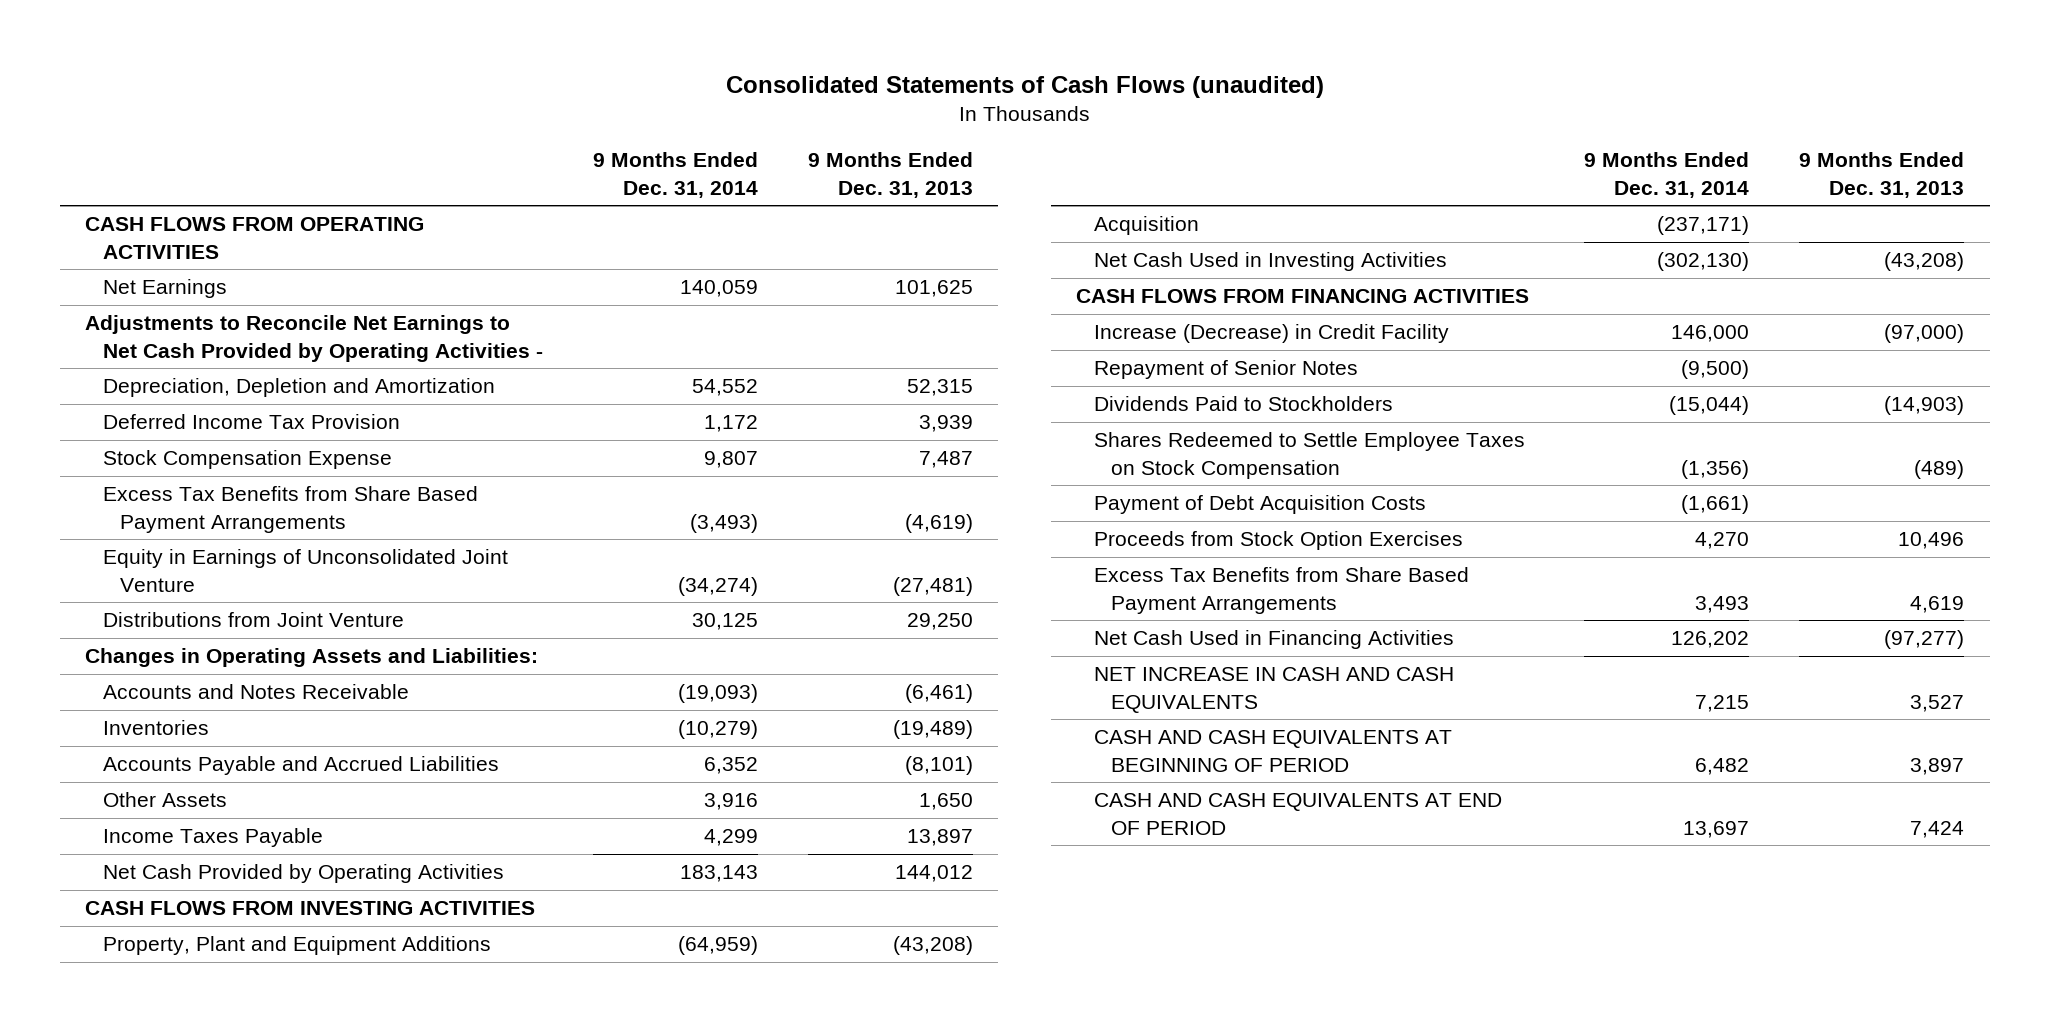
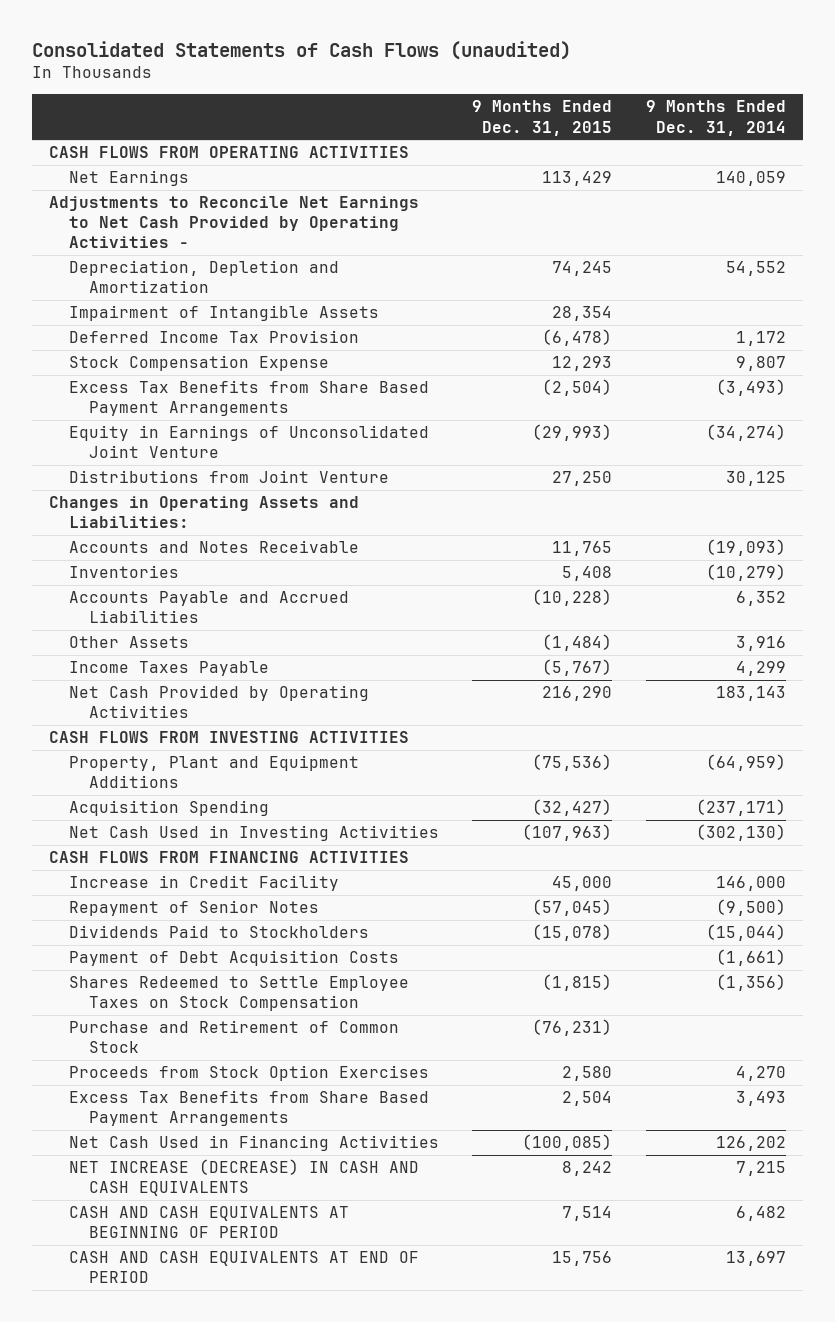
- | 9 Months Ended Dec. 31, 2014 | 9 Months Ended Dec. 31, 2013
+ | 9 Months Ended Dec. 31, 2015 | 9 Months Ended Dec. 31, 2014
+ Impairment of Intangible Assets | 28,354 |
- Acquisition | (237,171) |
+ Acquisition Spending | (32,427) | (237,171)
- Increase (Decrease) in Credit Facility | 146,000 | (97,000)
+ Increase in Credit Facility | 45,000 | 146,000
moved down: Shares Redeemed to Settle Employee Taxes on Stock Compensation | (1,815) | (1,356)
+ Purchase and Retirement of Common Stock | (76,231) |
- NET INCREASE IN CASH AND CASH EQUIVALENTS | 7,215 | 3,527
+ NET INCREASE (DECREASE) IN CASH AND CASH EQUIVALENTS | 8,242 | 7,215

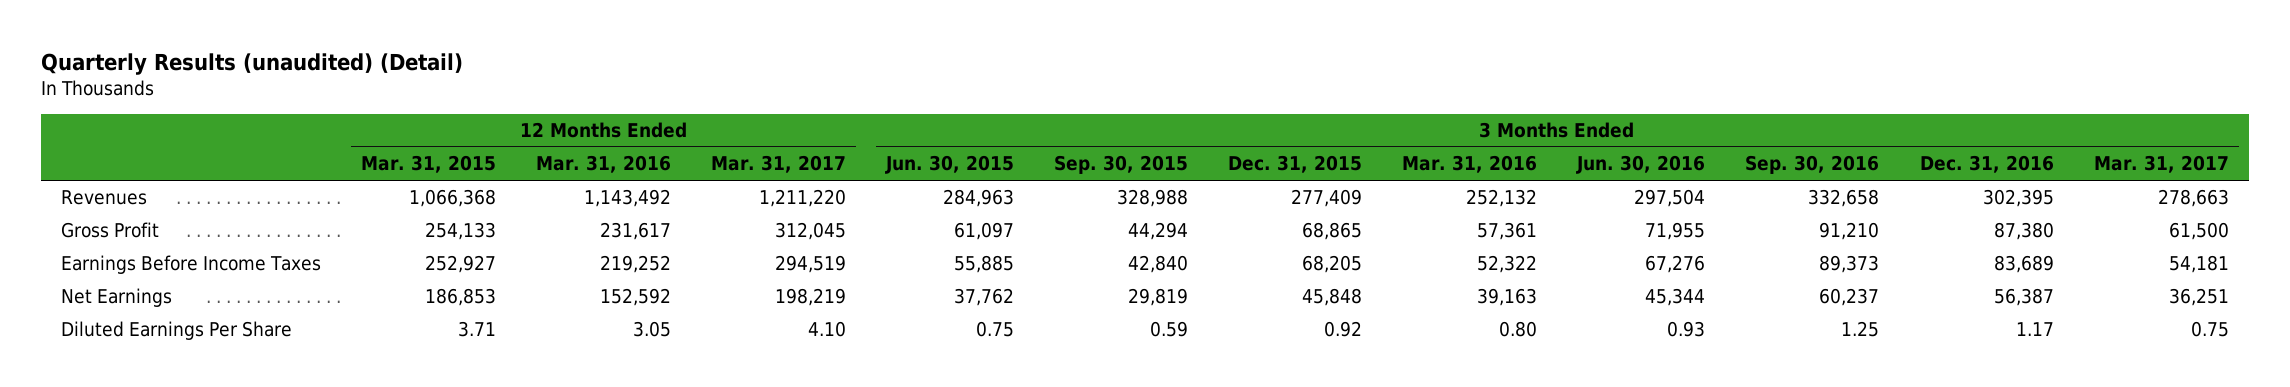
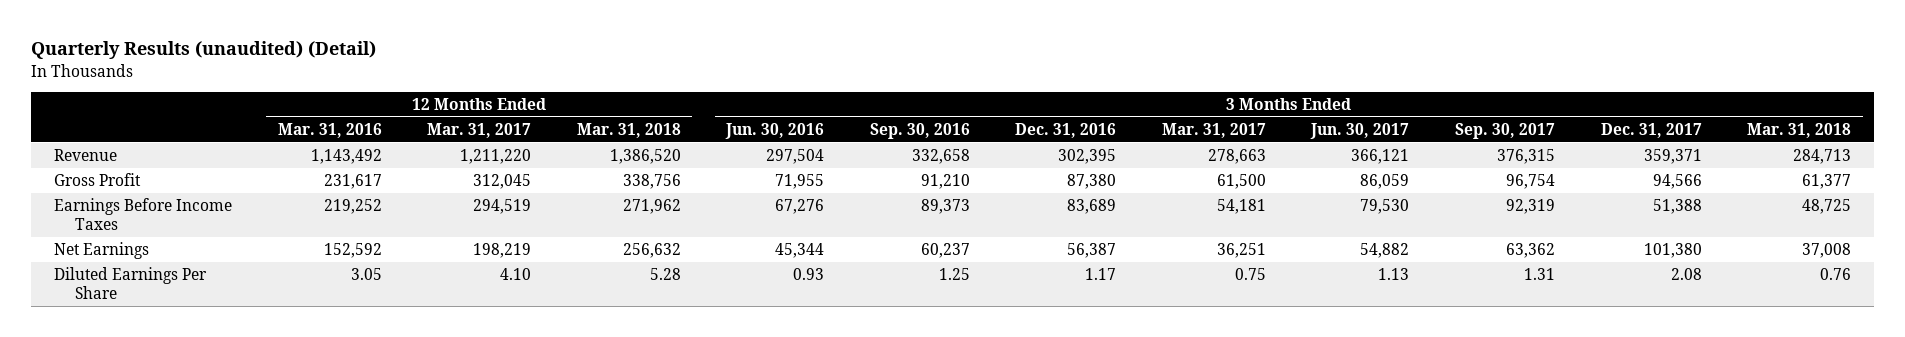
- | 12 Months Ended Mar. 31, 2015 | 12 Months Ended Mar. 31, 2016 | 12 Months Ended Mar. 31, 2017 | 3 Months Ended Jun. 30, 2015 | 3 Months Ended Sep. 30, 2015 | 3 Months Ended Dec. 31, 2015 | 3 Months Ended Mar. 31, 2016 | 3 Months Ended Jun. 30, 2016 | 3 Months Ended Sep. 30, 2016 | 3 Months Ended Dec. 31, 2016 | 3 Months Ended Mar. 31, 2017
+ | 12 Months Ended Mar. 31, 2016 | 12 Months Ended Mar. 31, 2017 | 12 Months Ended Mar. 31, 2018 | 3 Months Ended Jun. 30, 2016 | 3 Months Ended Sep. 30, 2016 | 3 Months Ended Dec. 31, 2016 | 3 Months Ended Mar. 31, 2017 | 3 Months Ended Jun. 30, 2017 | 3 Months Ended Sep. 30, 2017 | 3 Months Ended Dec. 31, 2017 | 3 Months Ended Mar. 31, 2018
- Revenues | 1,066,368 | 1,143,492 | 1,211,220 | 284,963 | 328,988 | 277,409 | 252,132 | 297,504 | 332,658 | 302,395 | 278,663
+ Revenue | 1,143,492 | 1,211,220 | 1,386,520 | 297,504 | 332,658 | 302,395 | 278,663 | 366,121 | 376,315 | 359,371 | 284,713

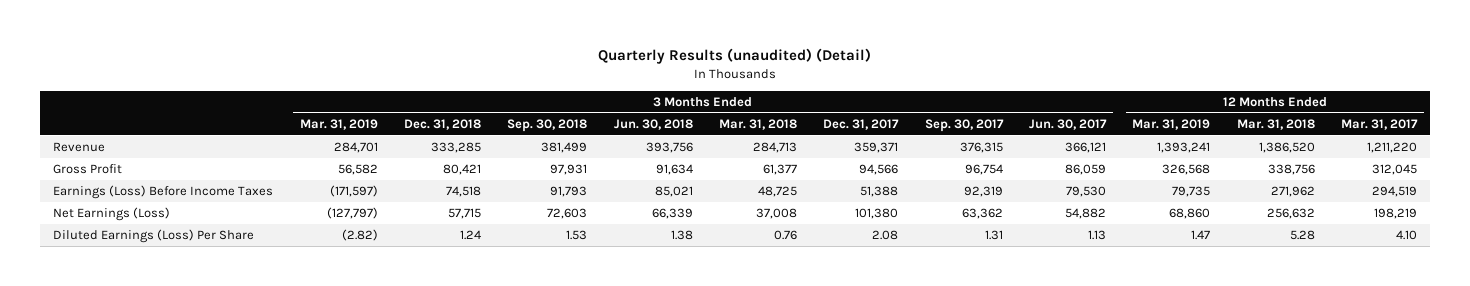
- | 12 Months Ended Mar. 31, 2016 | 12 Months Ended Mar. 31, 2017 | 12 Months Ended Mar. 31, 2018 | 3 Months Ended Jun. 30, 2016 | 3 Months Ended Sep. 30, 2016 | 3 Months Ended Dec. 31, 2016 | 3 Months Ended Mar. 31, 2017 | 3 Months Ended Jun. 30, 2017 | 3 Months Ended Sep. 30, 2017 | 3 Months Ended Dec. 31, 2017 | 3 Months Ended Mar. 31, 2018
+ | 3 Months Ended Mar. 31, 2019 | 3 Months Ended Dec. 31, 2018 | 3 Months Ended Sep. 30, 2018 | 3 Months Ended Jun. 30, 2018 | 3 Months Ended Mar. 31, 2018 | 3 Months Ended Dec. 31, 2017 | 3 Months Ended Sep. 30, 2017 | 3 Months Ended Jun. 30, 2017 | 12 Months Ended Mar. 31, 2019 | 12 Months Ended Mar. 31, 2018 | 12 Months Ended Mar. 31, 2017
- Earnings Before Income Taxes | 219,252 | 294,519 | 271,962 | 67,276 | 89,373 | 83,689 | 54,181 | 79,530 | 92,319 | 51,388 | 48,725
- Net Earnings | 152,592 | 198,219 | 256,632 | 45,344 | 60,237 | 56,387 | 36,251 | 54,882 | 63,362 | 101,380 | 37,008
- Diluted Earnings Per Share | 3.05 | 4.10 | 5.28 | 0.93 | 1.25 | 1.17 | 0.75 | 1.13 | 1.31 | 2.08 | 0.76
+ Earnings (Loss) Before Income Taxes | (171,597) | 74,518 | 91,793 | 85,021 | 48,725 | 51,388 | 92,319 | 79,530 | 79,735 | 271,962 | 294,519
+ Net Earnings (Loss) | (127,797) | 57,715 | 72,603 | 66,339 | 37,008 | 101,380 | 63,362 | 54,882 | 68,860 | 256,632 | 198,219
+ Diluted Earnings (Loss) Per Share | (2.82) | 1.24 | 1.53 | 1.38 | 0.76 | 2.08 | 1.31 | 1.13 | 1.47 | 5.28 | 4.10

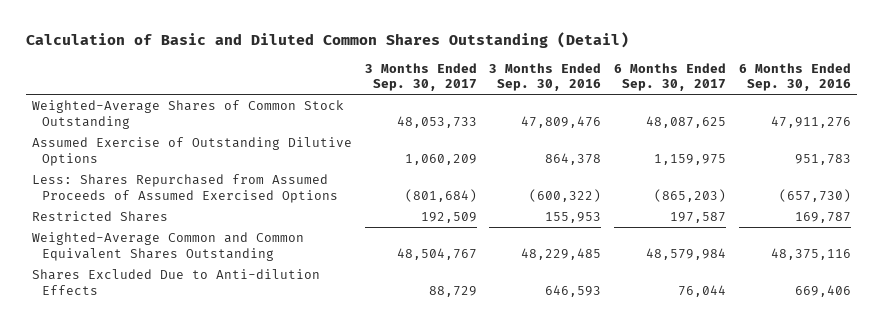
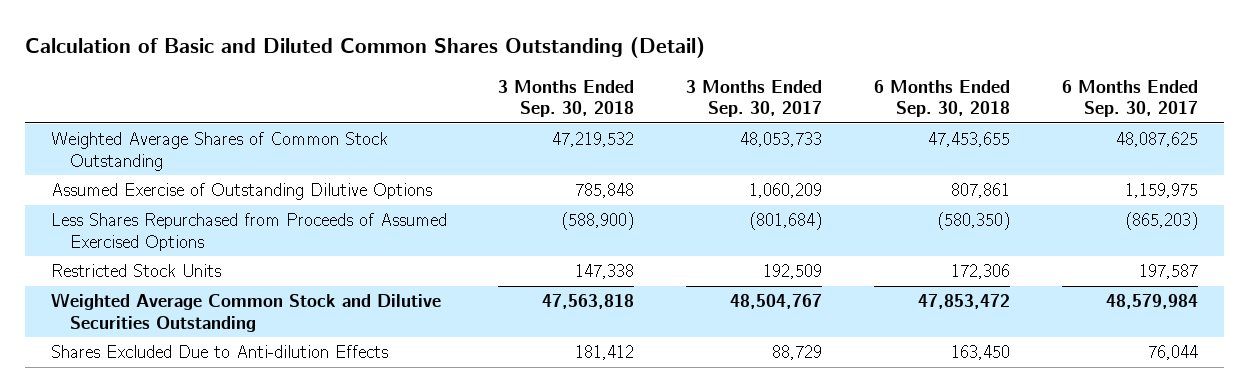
- | 3 Months Ended Sep. 30, 2017 | 3 Months Ended Sep. 30, 2016 | 6 Months Ended Sep. 30, 2017 | 6 Months Ended Sep. 30, 2016
+ | 3 Months Ended Sep. 30, 2018 | 3 Months Ended Sep. 30, 2017 | 6 Months Ended Sep. 30, 2018 | 6 Months Ended Sep. 30, 2017
- Weighted-Average Shares of Common Stock Outstanding | 48,053,733 | 47,809,476 | 48,087,625 | 47,911,276
+ Weighted Average Shares of Common Stock Outstanding | 47,219,532 | 48,053,733 | 47,453,655 | 48,087,625
- Less: Shares Repurchased from Assumed Proceeds of Assumed Exercised Options | (801,684) | (600,322) | (865,203) | (657,730)
- Restricted Shares | 192,509 | 155,953 | 197,587 | 169,787
- Weighted-Average Common and Common Equivalent Shares Outstanding | 48,504,767 | 48,229,485 | 48,579,984 | 48,375,116
+ Less Shares Repurchased from Proceeds of Assumed Exercised Options | (588,900) | (801,684) | (580,350) | (865,203)
+ Restricted Stock Units | 147,338 | 192,509 | 172,306 | 197,587
+ Weighted Average Common Stock and Dilutive Securities Outstanding | 47,563,818 | 48,504,767 | 47,853,472 | 48,579,984

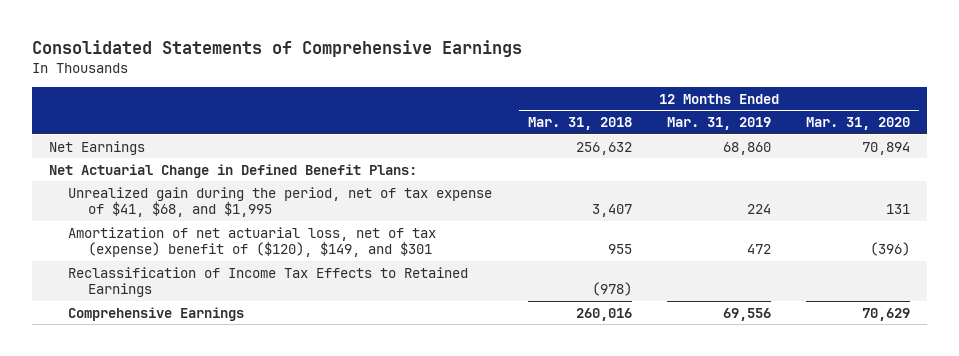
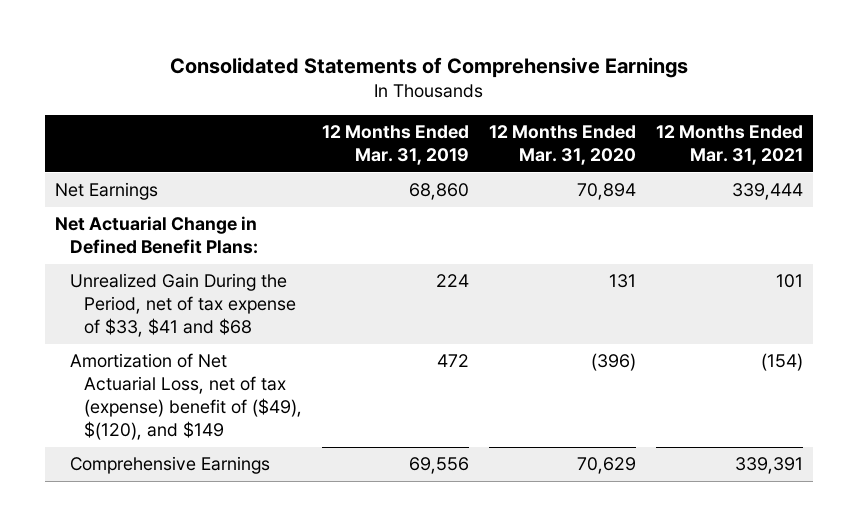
- | 12 Months Ended Mar. 31, 2018 | 12 Months Ended Mar. 31, 2019 | 12 Months Ended Mar. 31, 2020
+ | 12 Months Ended Mar. 31, 2019 | 12 Months Ended Mar. 31, 2020 | 12 Months Ended Mar. 31, 2021
- Unrealized gain during the period, net of tax expense of $41, $68, and $1,995 | 3,407 | 224 | 131
- Amortization of net actuarial loss, net of tax (expense) benefit of ($120), $149, and $301 | 955 | 472 | (396)
- Reclassification of Income Tax Effects to Retained Earnings | (978) | |
+ Unrealized Gain During the Period, net of tax expense of $33, $41 and $68 | 224 | 131 | 101
+ Amortization of Net Actuarial Loss, net of tax (expense) benefit of ($49), $(120), and $149 | 472 | (396) | (154)

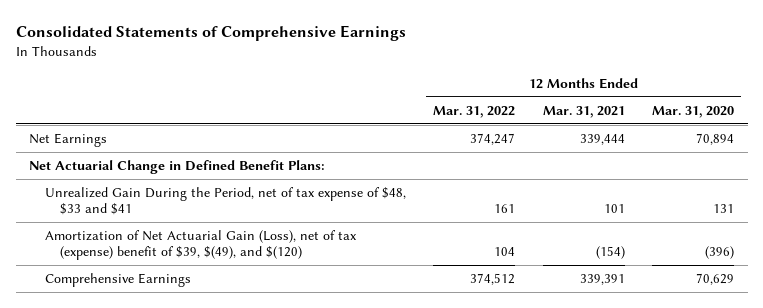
- | 12 Months Ended Mar. 31, 2019 | 12 Months Ended Mar. 31, 2020 | 12 Months Ended Mar. 31, 2021
+ | 12 Months Ended Mar. 31, 2022 | 12 Months Ended Mar. 31, 2021 | 12 Months Ended Mar. 31, 2020
- Unrealized Gain During the Period, net of tax expense of $33, $41 and $68 | 224 | 131 | 101
- Amortization of Net Actuarial Loss, net of tax (expense) benefit of ($49), $(120), and $149 | 472 | (396) | (154)
+ Unrealized Gain During the Period, net of tax expense of $48, $33 and $41 | 161 | 101 | 131
+ Amortization of Net Actuarial Gain (Loss), net of tax (expense) benefit of $39, $(49), and $(120) | 104 | (154) | (396)

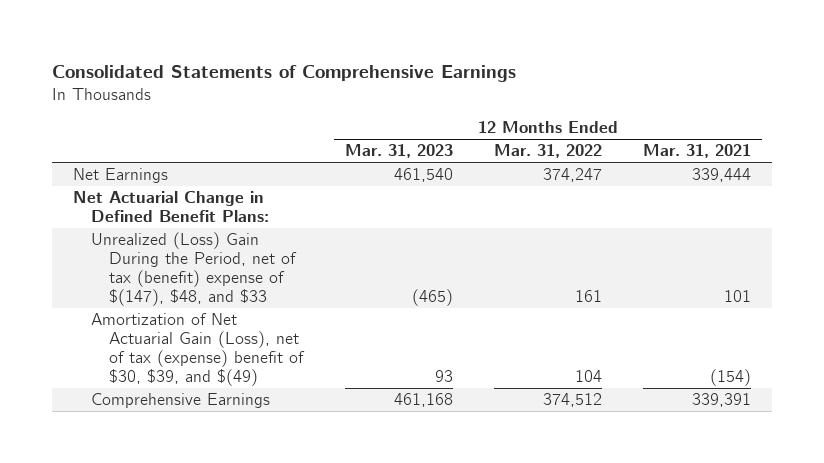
- | 12 Months Ended Mar. 31, 2022 | 12 Months Ended Mar. 31, 2021 | 12 Months Ended Mar. 31, 2020
+ | 12 Months Ended Mar. 31, 2023 | 12 Months Ended Mar. 31, 2022 | 12 Months Ended Mar. 31, 2021
- Unrealized Gain During the Period, net of tax expense of $48, $33 and $41 | 161 | 101 | 131
- Amortization of Net Actuarial Gain (Loss), net of tax (expense) benefit of $39, $(49), and $(120) | 104 | (154) | (396)
+ Unrealized (Loss) Gain During the Period, net of tax (benefit) expense of $(147), $48, and $33 | (465) | 161 | 101
+ Amortization of Net Actuarial Gain (Loss), net of tax (expense) benefit of $30, $39, and $(49) | 93 | 104 | (154)

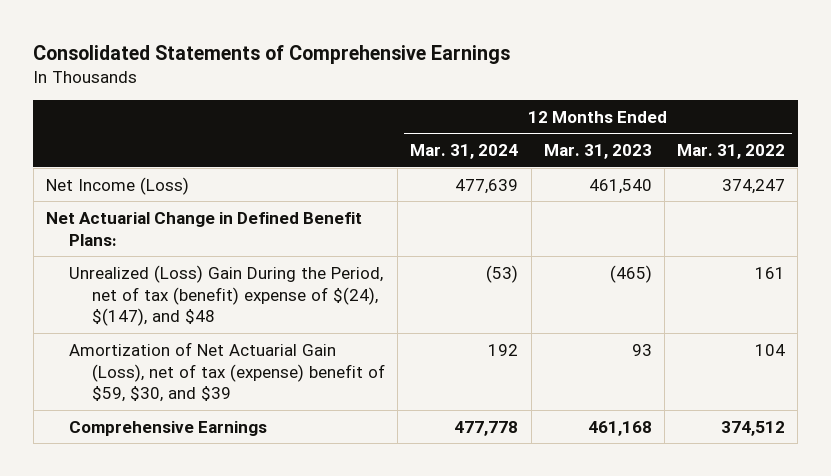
- | 12 Months Ended Mar. 31, 2023 | 12 Months Ended Mar. 31, 2022 | 12 Months Ended Mar. 31, 2021
+ | 12 Months Ended Mar. 31, 2024 | 12 Months Ended Mar. 31, 2023 | 12 Months Ended Mar. 31, 2022
- Net Earnings | 461,540 | 374,247 | 339,444
+ Net Income (Loss) | 477,639 | 461,540 | 374,247
- Unrealized (Loss) Gain During the Period, net of tax (benefit) expense of $(147), $48, and $33 | (465) | 161 | 101
- Amortization of Net Actuarial Gain (Loss), net of tax (expense) benefit of $30, $39, and $(49) | 93 | 104 | (154)
+ Unrealized (Loss) Gain During the Period, net of tax (benefit) expense of $(24), $(147), and $48 | (53) | (465) | 161
+ Amortization of Net Actuarial Gain (Loss), net of tax (expense) benefit of $59, $30, and $39 | 192 | 93 | 104

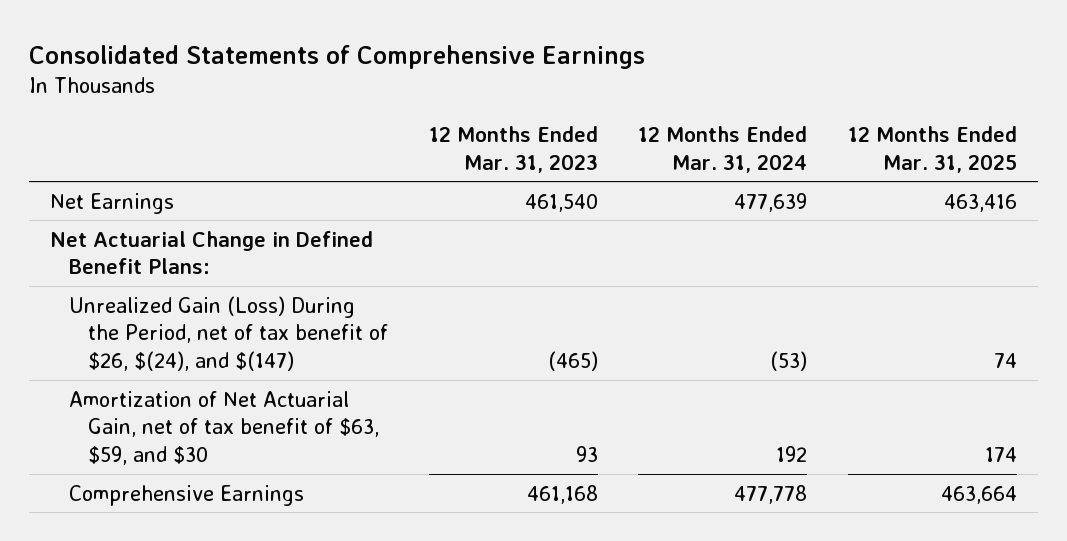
- | 12 Months Ended Mar. 31, 2024 | 12 Months Ended Mar. 31, 2023 | 12 Months Ended Mar. 31, 2022
+ | 12 Months Ended Mar. 31, 2023 | 12 Months Ended Mar. 31, 2024 | 12 Months Ended Mar. 31, 2025
- Net Income (Loss) | 477,639 | 461,540 | 374,247
+ Net Earnings | 461,540 | 477,639 | 463,416
- Unrealized (Loss) Gain During the Period, net of tax (benefit) expense of $(24), $(147), and $48 | (53) | (465) | 161
- Amortization of Net Actuarial Gain (Loss), net of tax (expense) benefit of $59, $30, and $39 | 192 | 93 | 104
+ Unrealized Gain (Loss) During the Period, net of tax benefit of $26, $(24), and $(147) | (465) | (53) | 74
+ Amortization of Net Actuarial Gain, net of tax benefit of $63, $59, and $30 | 93 | 192 | 174

